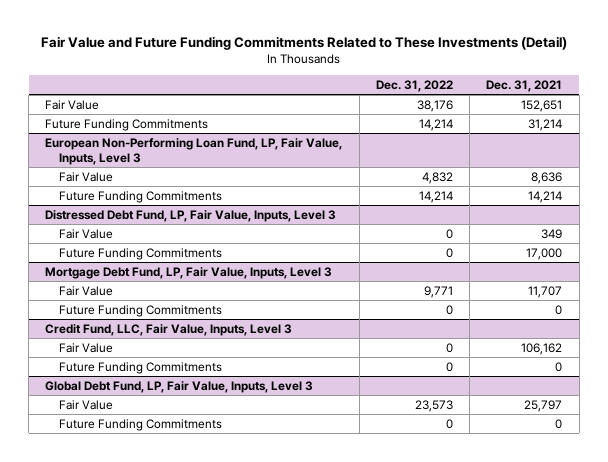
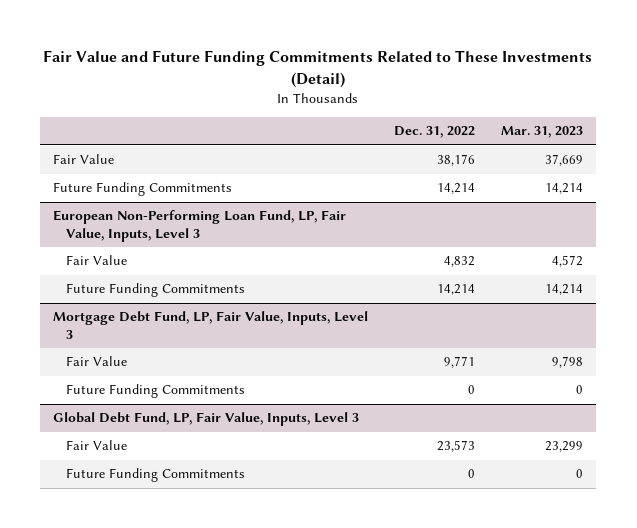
- | Dec. 31, 2022 | Dec. 31, 2021
+ | Dec. 31, 2022 | Mar. 31, 2023
- Distressed Debt Fund, LP, Fair Value, Inputs, Level 3
- Fair Value | 0 | 349
- Future Funding Commitments | 0 | 17,000
- Credit Fund, LLC, Fair Value, Inputs, Level 3
- Fair Value | 0 | 106,162
- Future Funding Commitments | 0 | 0

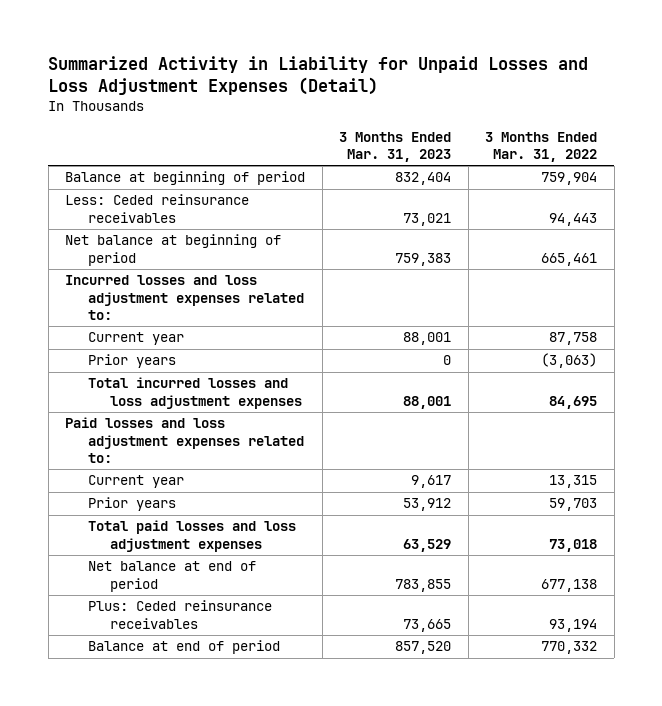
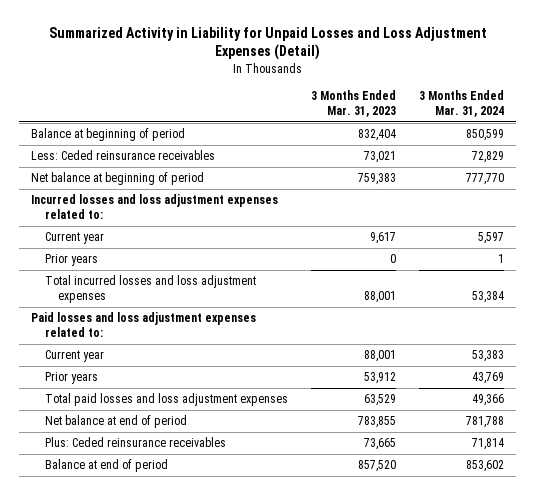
- | 3 Months Ended Mar. 31, 2023 | 3 Months Ended Mar. 31, 2022
+ | 3 Months Ended Mar. 31, 2023 | 3 Months Ended Mar. 31, 2024
moved up: Current year | 9,617 | 5,597
moved down: Current year | 88,001 | 53,383

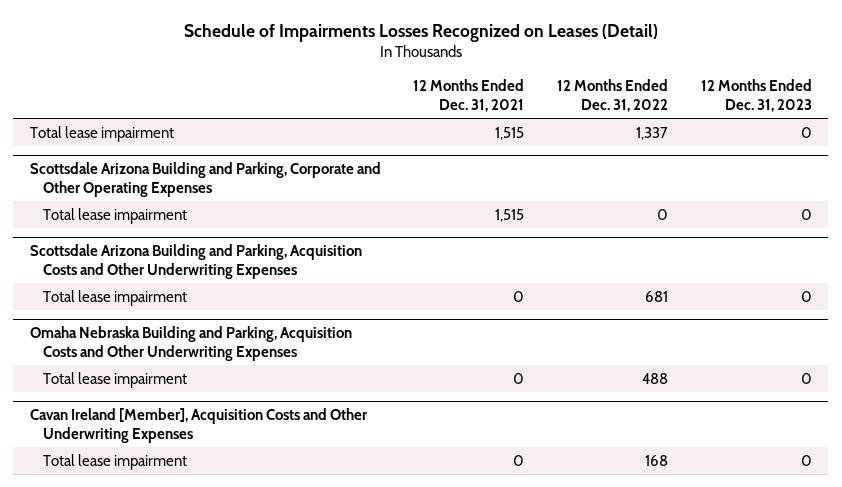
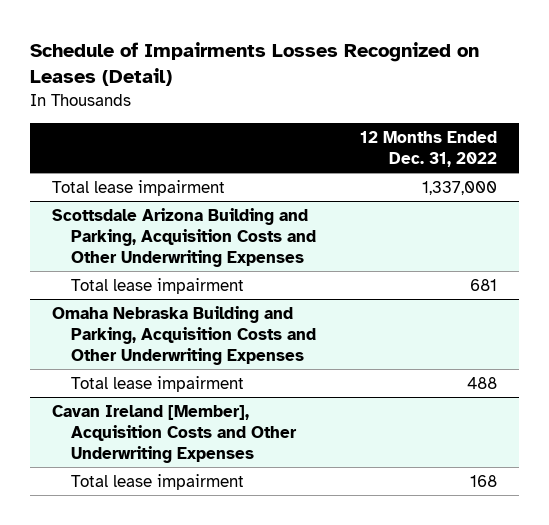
- | 12 Months Ended Dec. 31, 2021 | 12 Months Ended Dec. 31, 2022 | 12 Months Ended Dec. 31, 2023
+ | 12 Months Ended Dec. 31, 2022
- Total lease impairment | 1,515 | 1,337 | 0
- Scottsdale Arizona Building and Parking, Corporate and Other Operating Expenses
- Total lease impairment | 1,515 | 0 | 0
+ Total lease impairment | 1,337,000

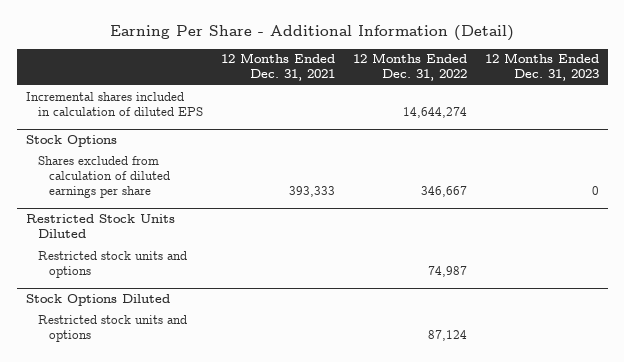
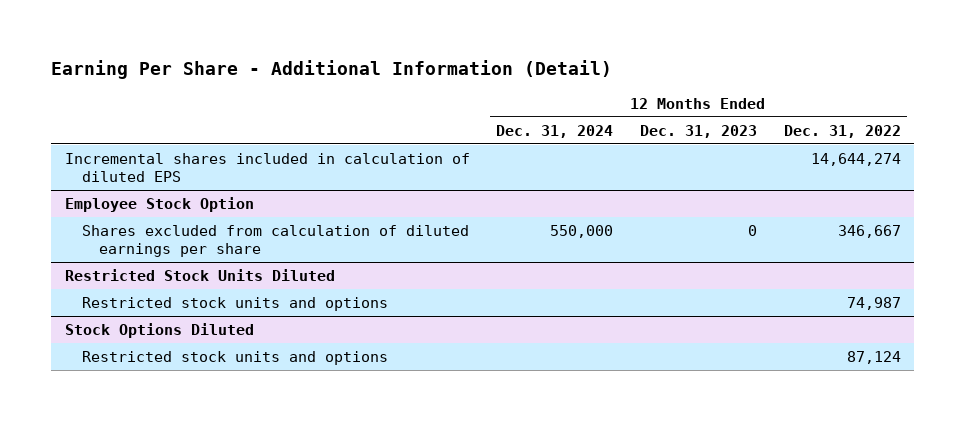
- | 12 Months Ended Dec. 31, 2021 | 12 Months Ended Dec. 31, 2022 | 12 Months Ended Dec. 31, 2023
+ | 12 Months Ended Dec. 31, 2024 | 12 Months Ended Dec. 31, 2023 | 12 Months Ended Dec. 31, 2022
- Stock Options
+ Employee Stock Option

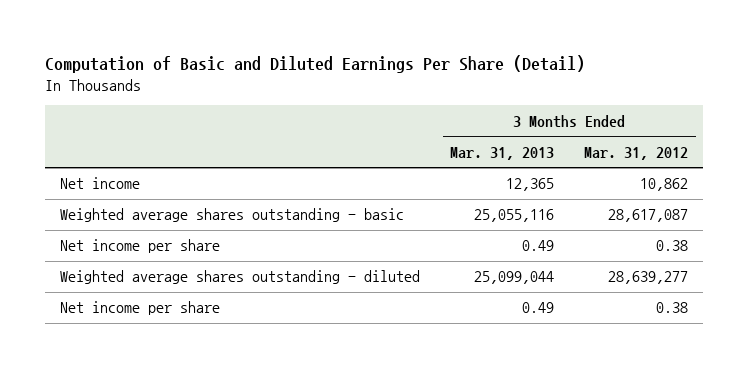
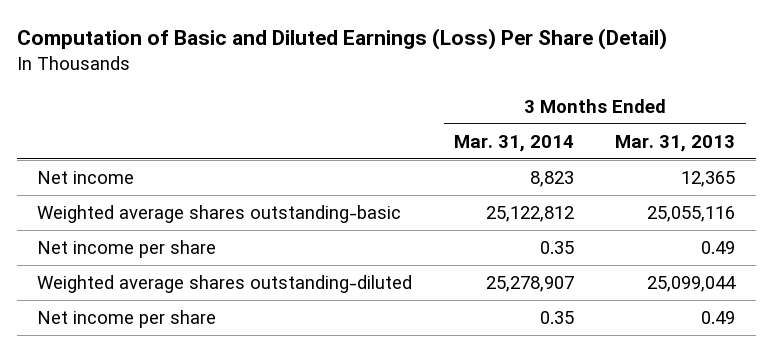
- Computation of Basic and Diluted Earnings Per Share (Detail)
+ Computation of Basic and Diluted Earnings (Loss) Per Share (Detail)
- | 3 Months Ended Mar. 31, 2013 | 3 Months Ended Mar. 31, 2012
+ | 3 Months Ended Mar. 31, 2014 | 3 Months Ended Mar. 31, 2013
- Weighted average shares outstanding - basic | 25,055,116 | 28,617,087
+ Weighted average shares outstanding-basic | 25,122,812 | 25,055,116
- Weighted average shares outstanding - diluted | 25,099,044 | 28,639,277
+ Weighted average shares outstanding-diluted | 25,278,907 | 25,099,044

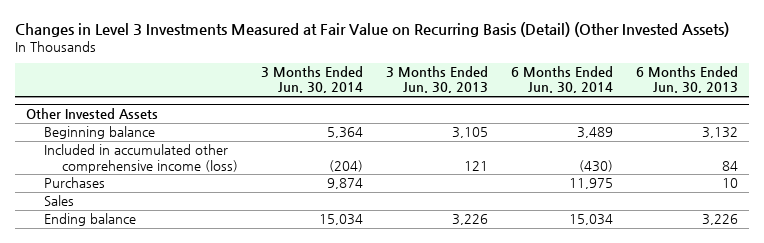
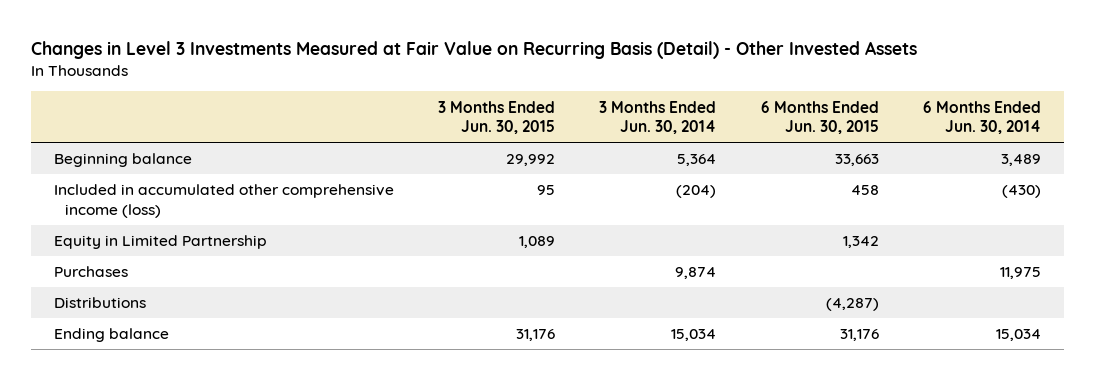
- Changes in Level 3 Investments Measured at Fair Value on Recurring Basis (Detail) (Other Invested Assets)
+ Changes in Level 3 Investments Measured at Fair Value on Recurring Basis (Detail) - Other Invested Assets
- | 3 Months Ended Jun. 30, 2014 | 3 Months Ended Jun. 30, 2013 | 6 Months Ended Jun. 30, 2014 | 6 Months Ended Jun. 30, 2013
+ | 3 Months Ended Jun. 30, 2015 | 3 Months Ended Jun. 30, 2014 | 6 Months Ended Jun. 30, 2015 | 6 Months Ended Jun. 30, 2014
- Other Invested Assets
+ Equity in Limited Partnership | 1,089 | | 1,342 |
- Sales
+ Distributions | | | (4,287) |

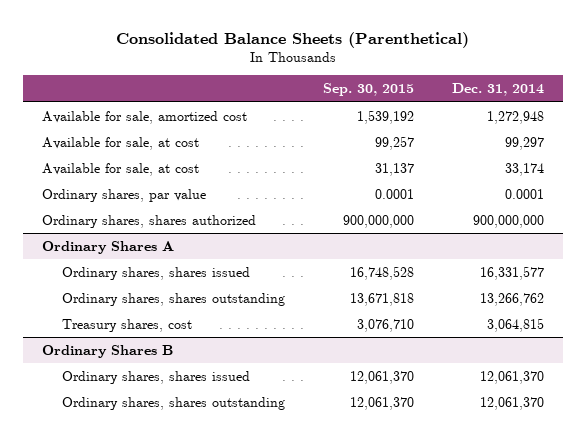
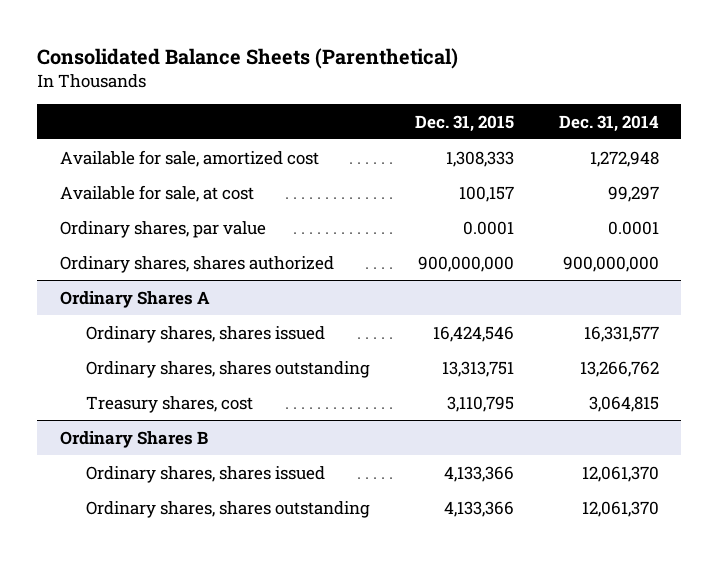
- | Sep. 30, 2015 | Dec. 31, 2014
+ | Dec. 31, 2015 | Dec. 31, 2014
- Available for sale, at cost | 31,137 | 33,174

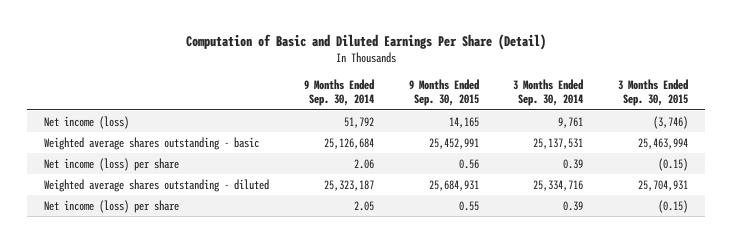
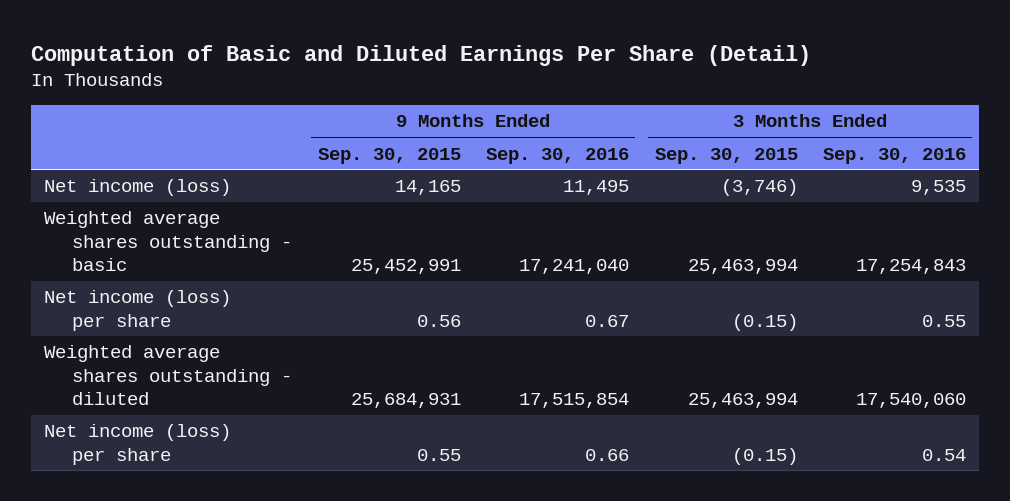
- | 9 Months Ended Sep. 30, 2014 | 9 Months Ended Sep. 30, 2015 | 3 Months Ended Sep. 30, 2014 | 3 Months Ended Sep. 30, 2015
+ | 9 Months Ended Sep. 30, 2015 | 9 Months Ended Sep. 30, 2016 | 3 Months Ended Sep. 30, 2015 | 3 Months Ended Sep. 30, 2016
- Weighted average shares outstanding - diluted | 25,323,187 | 25,684,931 | 25,334,716 | 25,704,931
+ Weighted average shares outstanding - diluted | 25,684,931 | 17,515,854 | 25,463,994 | 17,540,060

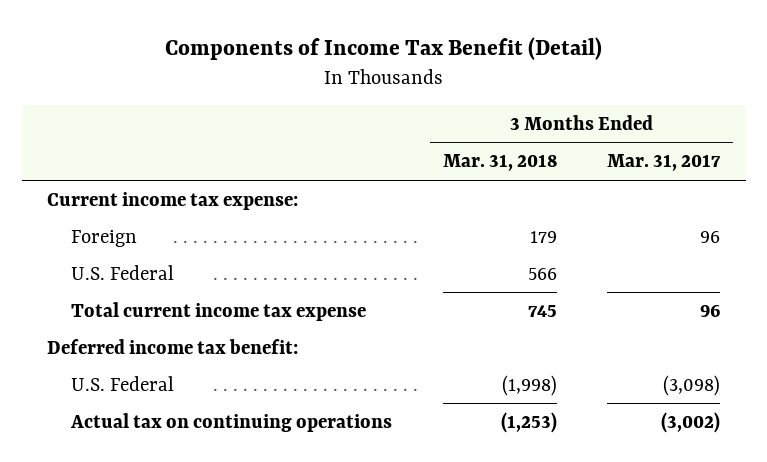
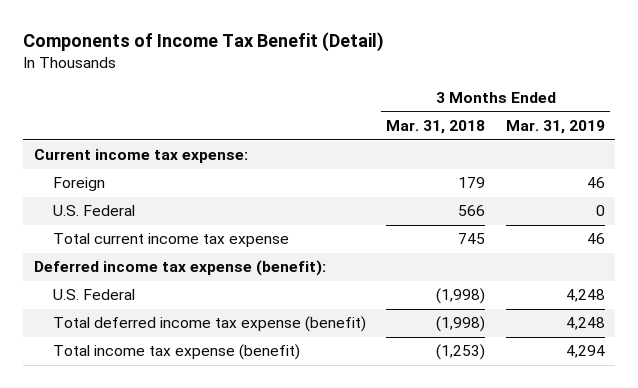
- | 3 Months Ended Mar. 31, 2018 | 3 Months Ended Mar. 31, 2017
+ | 3 Months Ended Mar. 31, 2018 | 3 Months Ended Mar. 31, 2019
- Deferred income tax benefit:
+ Deferred income tax expense (benefit):
- Actual tax on continuing operations | (1,253) | (3,002)
+ Total deferred income tax expense (benefit) | (1,998) | 4,248
+ Total income tax expense (benefit) | (1,253) | 4,294

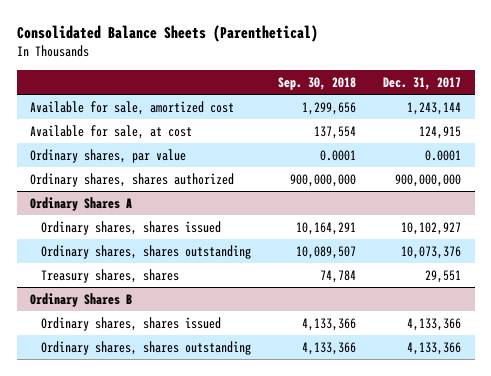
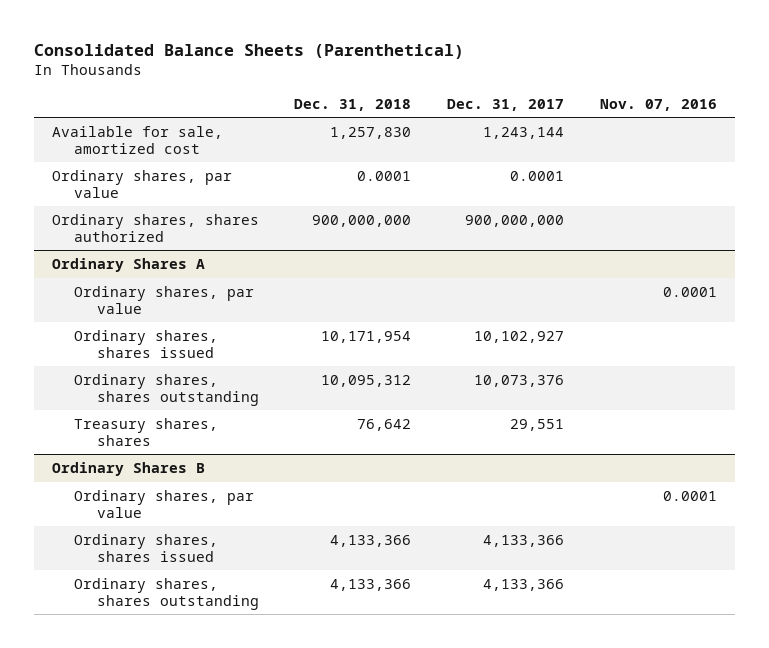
- | Sep. 30, 2018 | Dec. 31, 2017
+ | Dec. 31, 2018 | Dec. 31, 2017 | Nov. 07, 2016
- Available for sale, at cost | 137,554 | 124,915
@ Ordinary Shares A
+ Ordinary shares, par value | | | 0.0001
@ Ordinary Shares B
+ Ordinary shares, par value | | | 0.0001

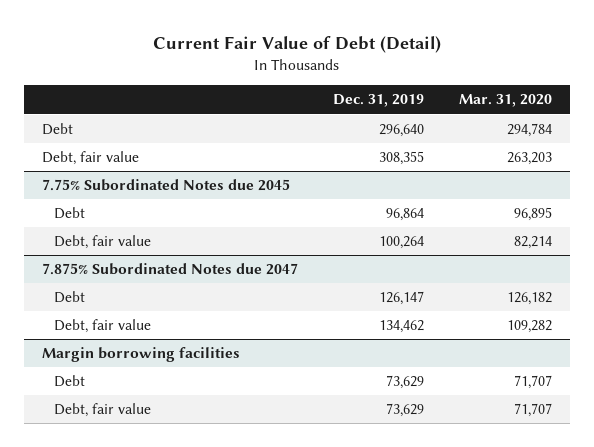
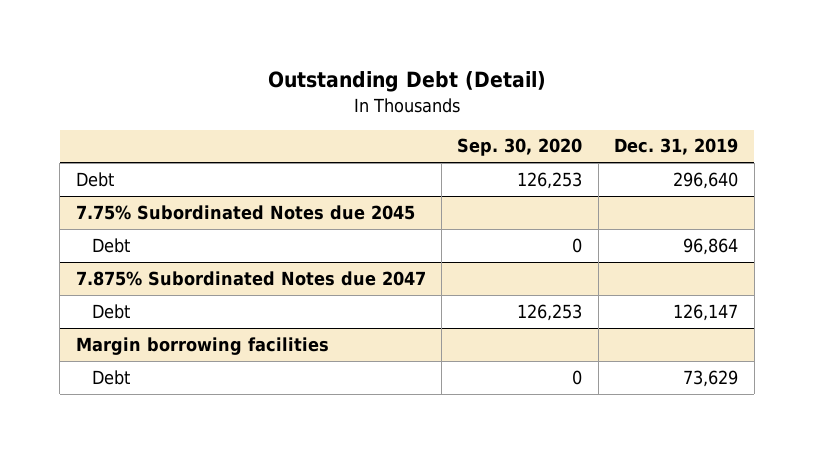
- Current Fair Value of Debt (Detail)
+ Outstanding Debt (Detail)
- | Dec. 31, 2019 | Mar. 31, 2020
+ | Sep. 30, 2020 | Dec. 31, 2019
- Debt, fair value | 308,355 | 263,203
@ 7.75% Subordinated Notes due 2045
- Debt, fair value | 100,264 | 82,214
@ 7.875% Subordinated Notes due 2047
- Debt, fair value | 134,462 | 109,282
@ Margin borrowing facilities
- Debt, fair value | 73,629 | 71,707

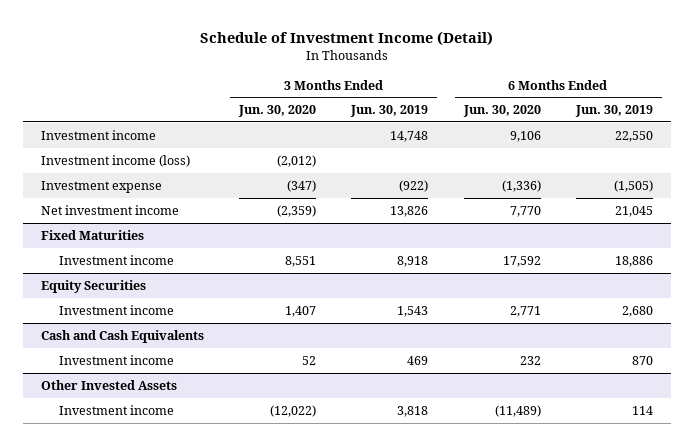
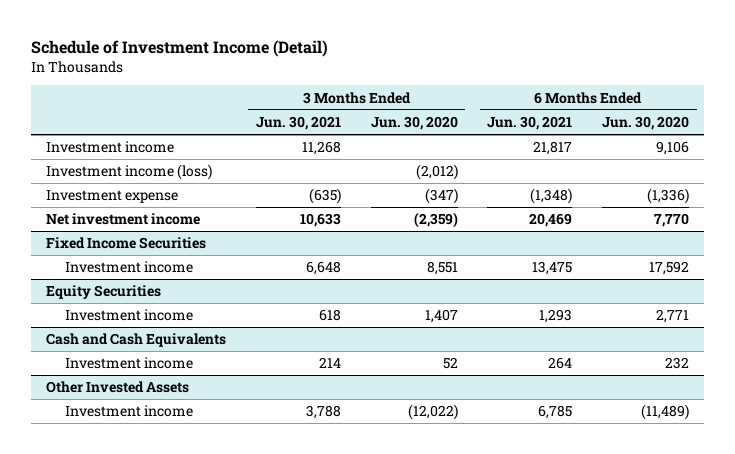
- | 3 Months Ended Jun. 30, 2020 | 3 Months Ended Jun. 30, 2019 | 6 Months Ended Jun. 30, 2020 | 6 Months Ended Jun. 30, 2019
+ | 3 Months Ended Jun. 30, 2021 | 3 Months Ended Jun. 30, 2020 | 6 Months Ended Jun. 30, 2021 | 6 Months Ended Jun. 30, 2020
- Fixed Maturities
+ Fixed Income Securities

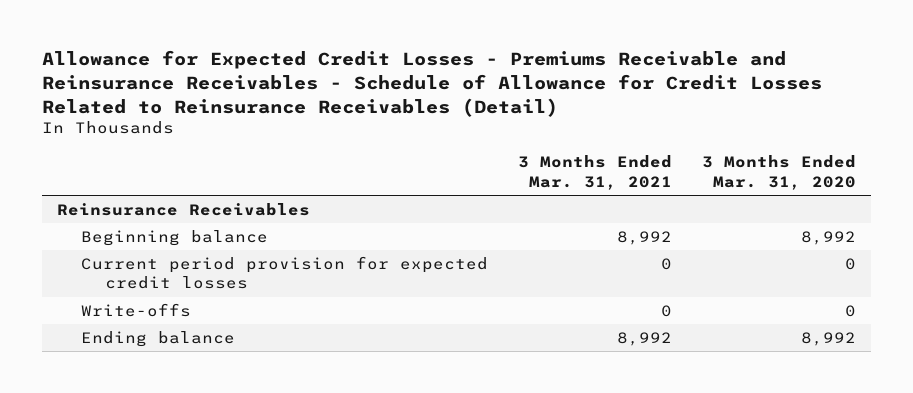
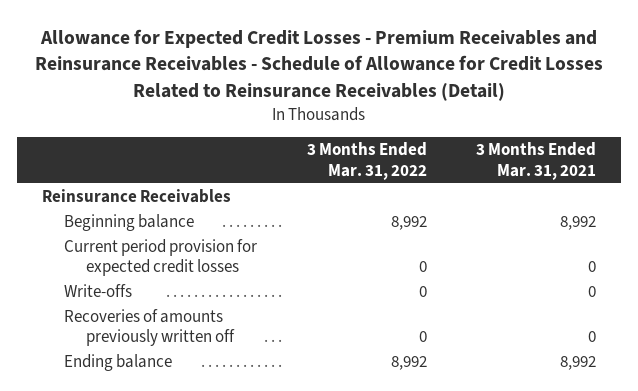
- Allowance for Expected Credit Losses - Premiums Receivable and Reinsurance Receivables - Schedule of Allowance for Credit Losses Related to Reinsurance Receivables (Detail)
+ Allowance for Expected Credit Losses - Premium Receivables and Reinsurance Receivables - Schedule of Allowance for Credit Losses Related to Reinsurance Receivables (Detail)
- | 3 Months Ended Mar. 31, 2021 | 3 Months Ended Mar. 31, 2020
+ | 3 Months Ended Mar. 31, 2022 | 3 Months Ended Mar. 31, 2021
+ Recoveries of amounts previously written off | 0 | 0

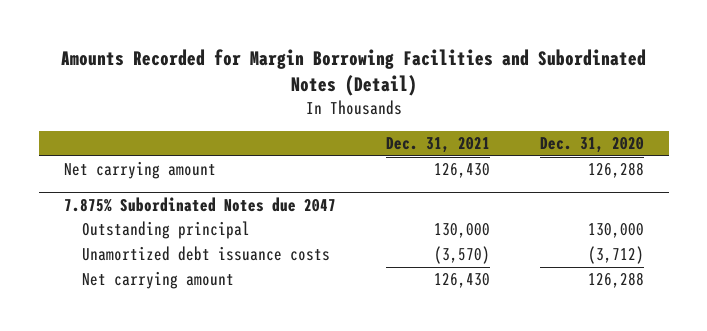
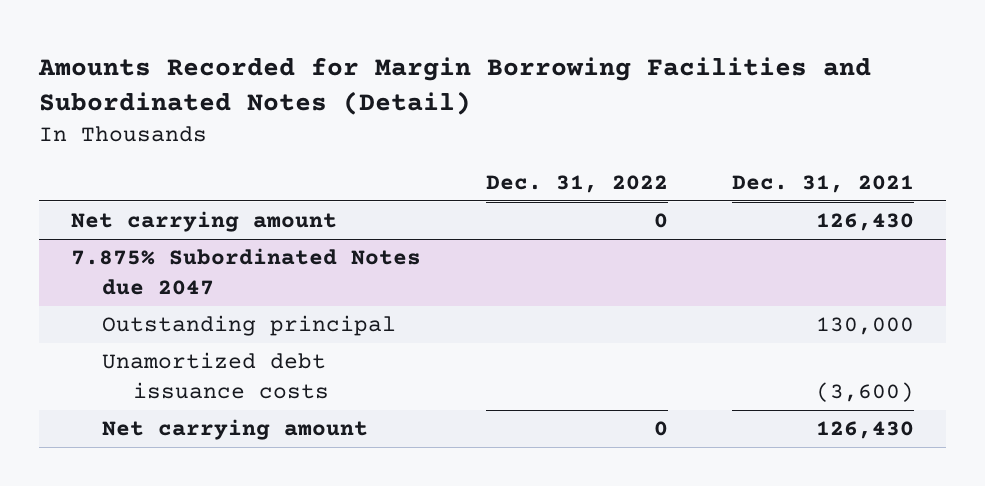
- | Dec. 31, 2021 | Dec. 31, 2020
+ | Dec. 31, 2022 | Dec. 31, 2021
@ 7.875% Subordinated Notes due 2047
- Unamortized debt issuance costs | (3,570) | (3,712)
+ Unamortized debt issuance costs | | (3,600)

